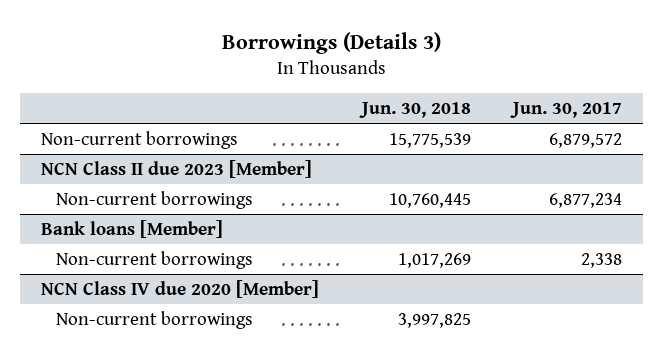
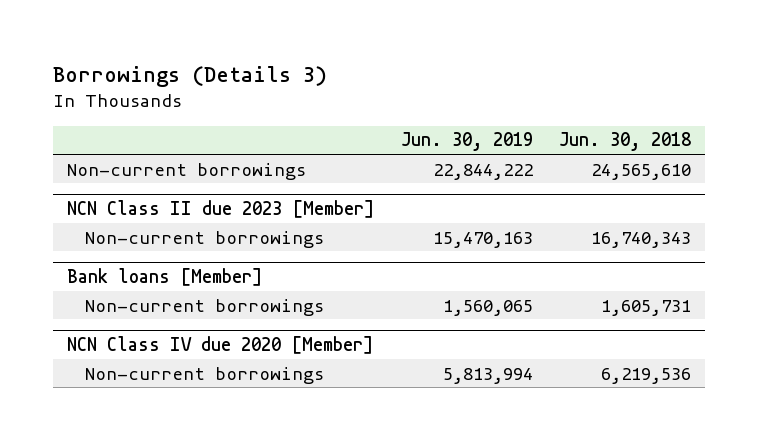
- | Jun. 30, 2018 | Jun. 30, 2017
+ | Jun. 30, 2019 | Jun. 30, 2018
- Non-current borrowings | 15,775,539 | 6,879,572
+ Non-current borrowings | 22,844,222 | 24,565,610
@ NCN Class II due 2023 [Member]
- Non-current borrowings | 10,760,445 | 6,877,234
+ Non-current borrowings | 15,470,163 | 16,740,343
@ Bank loans [Member]
- Non-current borrowings | 1,017,269 | 2,338
+ Non-current borrowings | 1,560,065 | 1,605,731
@ NCN Class IV due 2020 [Member]
- Non-current borrowings | 3,997,825 |
+ Non-current borrowings | 5,813,994 | 6,219,536

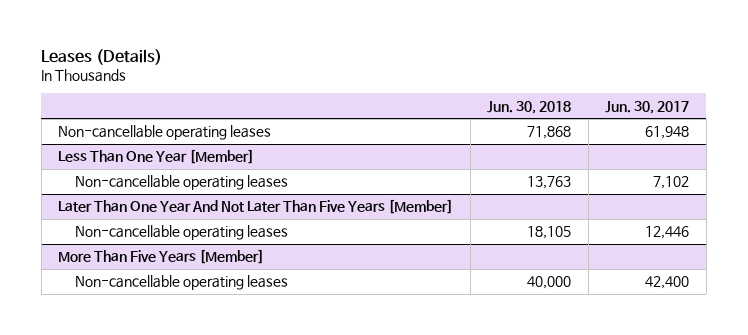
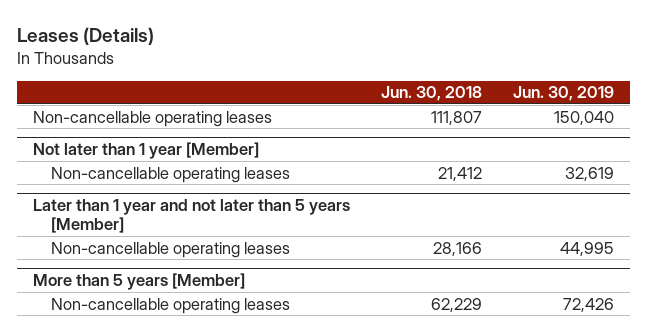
- | Jun. 30, 2018 | Jun. 30, 2017
+ | Jun. 30, 2018 | Jun. 30, 2019
- Non-cancellable operating leases | 71,868 | 61,948
- Less Than One Year [Member]
- Non-cancellable operating leases | 13,763 | 7,102
- Later Than One Year And Not Later Than Five Years [Member]
- Non-cancellable operating leases | 18,105 | 12,446
- More Than Five Years [Member]
- Non-cancellable operating leases | 40,000 | 42,400
+ Non-cancellable operating leases | 111,807 | 150,040
+ Not later than 1 year [Member]
+ Non-cancellable operating leases | 21,412 | 32,619
+ Later than 1 year and not later than 5 years [Member]
+ Non-cancellable operating leases | 28,166 | 44,995
+ More than 5 years [Member]
+ Non-cancellable operating leases | 62,229 | 72,426

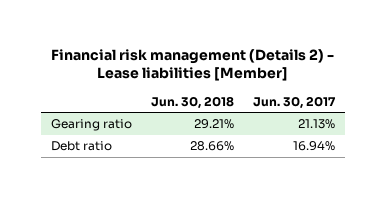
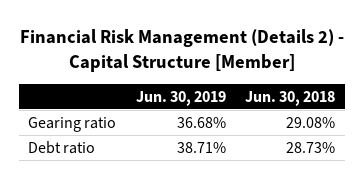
- Financial risk management (Details 2) - Lease liabilities [Member]
+ Financial Risk Management (Details 2) - Capital Structure [Member]
- | Jun. 30, 2018 | Jun. 30, 2017
+ | Jun. 30, 2019 | Jun. 30, 2018
- Gearing ratio | 29.21% | 21.13%
- Debt ratio | 28.66% | 16.94%
+ Gearing ratio | 36.68% | 29.08%
+ Debt ratio | 38.71% | 28.73%

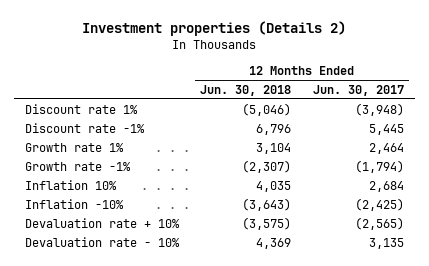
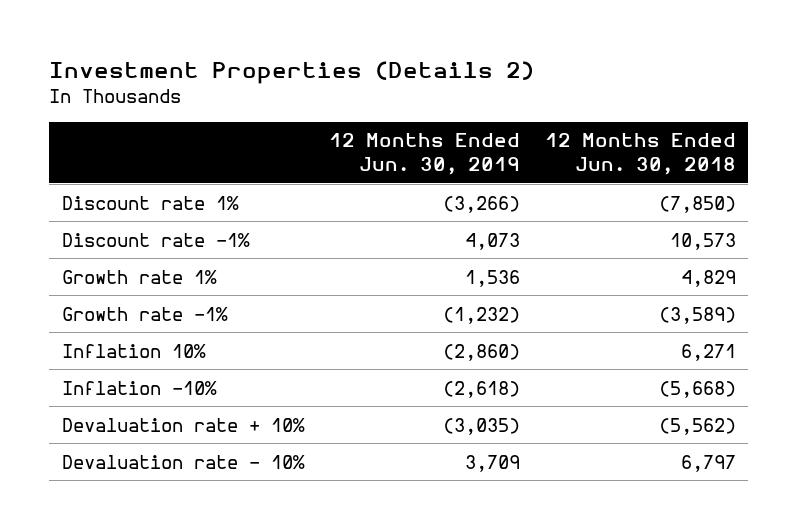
- Investment properties (Details 2)
+ Investment Properties (Details 2)
- | 12 Months Ended Jun. 30, 2018 | 12 Months Ended Jun. 30, 2017
+ | 12 Months Ended Jun. 30, 2019 | 12 Months Ended Jun. 30, 2018
- Discount rate 1% | (5,046) | (3,948)
- Discount rate -1% | 6,796 | 5,445
- Growth rate 1% | 3,104 | 2,464
- Growth rate -1% | (2,307) | (1,794)
- Inflation 10% | 4,035 | 2,684
- Inflation -10% | (3,643) | (2,425)
- Devaluation rate + 10% | (3,575) | (2,565)
- Devaluation rate - 10% | 4,369 | 3,135
+ Discount rate 1% | (3,266) | (7,850)
+ Discount rate -1% | 4,073 | 10,573
+ Growth rate 1% | 1,536 | 4,829
+ Growth rate -1% | (1,232) | (3,589)
+ Inflation 10% | (2,860) | 6,271
+ Inflation -10% | (2,618) | (5,668)
+ Devaluation rate + 10% | (3,035) | (5,562)
+ Devaluation rate - 10% | 3,709 | 6,797

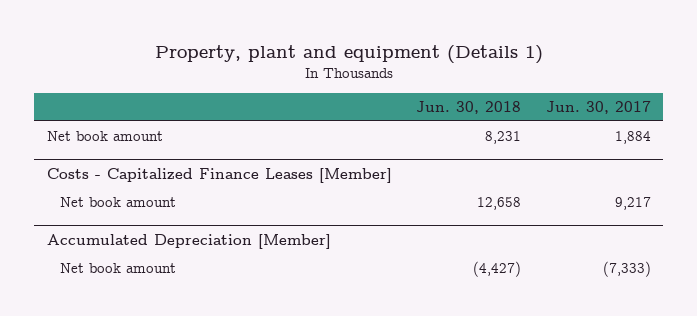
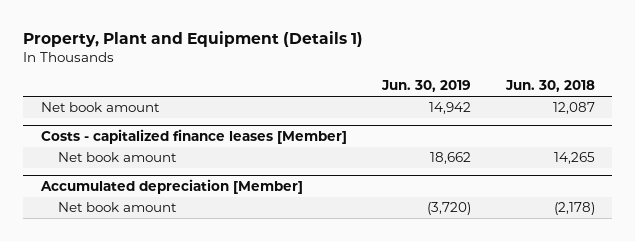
- Property, plant and equipment (Details 1)
+ Property, Plant and Equipment (Details 1)
- | Jun. 30, 2018 | Jun. 30, 2017
+ | Jun. 30, 2019 | Jun. 30, 2018
- Net book amount | 8,231 | 1,884
- Costs - Capitalized Finance Leases [Member]
- Net book amount | 12,658 | 9,217
- Accumulated Depreciation [Member]
- Net book amount | (4,427) | (7,333)
+ Net book amount | 14,942 | 12,087
+ Costs - capitalized finance leases [Member]
+ Net book amount | 18,662 | 14,265
+ Accumulated depreciation [Member]
+ Net book amount | (3,720) | (2,178)

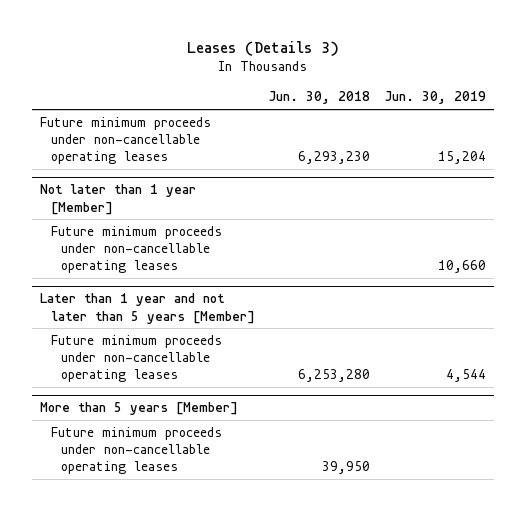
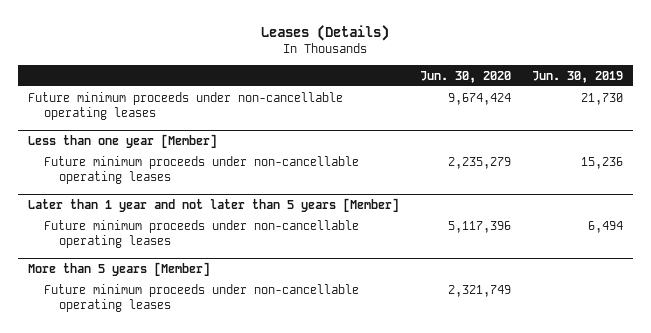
- Leases (Details 3)
+ Leases (Details)
- | Jun. 30, 2018 | Jun. 30, 2019
+ | Jun. 30, 2020 | Jun. 30, 2019
- Future minimum proceeds under non-cancellable operating leases | 6,293,230 | 15,204
- Not later than 1 year [Member]
- Future minimum proceeds under non-cancellable operating leases | | 10,660
+ Future minimum proceeds under non-cancellable operating leases | 9,674,424 | 21,730
+ Less than one year [Member]
+ Future minimum proceeds under non-cancellable operating leases | 2,235,279 | 15,236
@ Later than 1 year and not later than 5 years [Member]
- Future minimum proceeds under non-cancellable operating leases | 6,253,280 | 4,544
+ Future minimum proceeds under non-cancellable operating leases | 5,117,396 | 6,494

